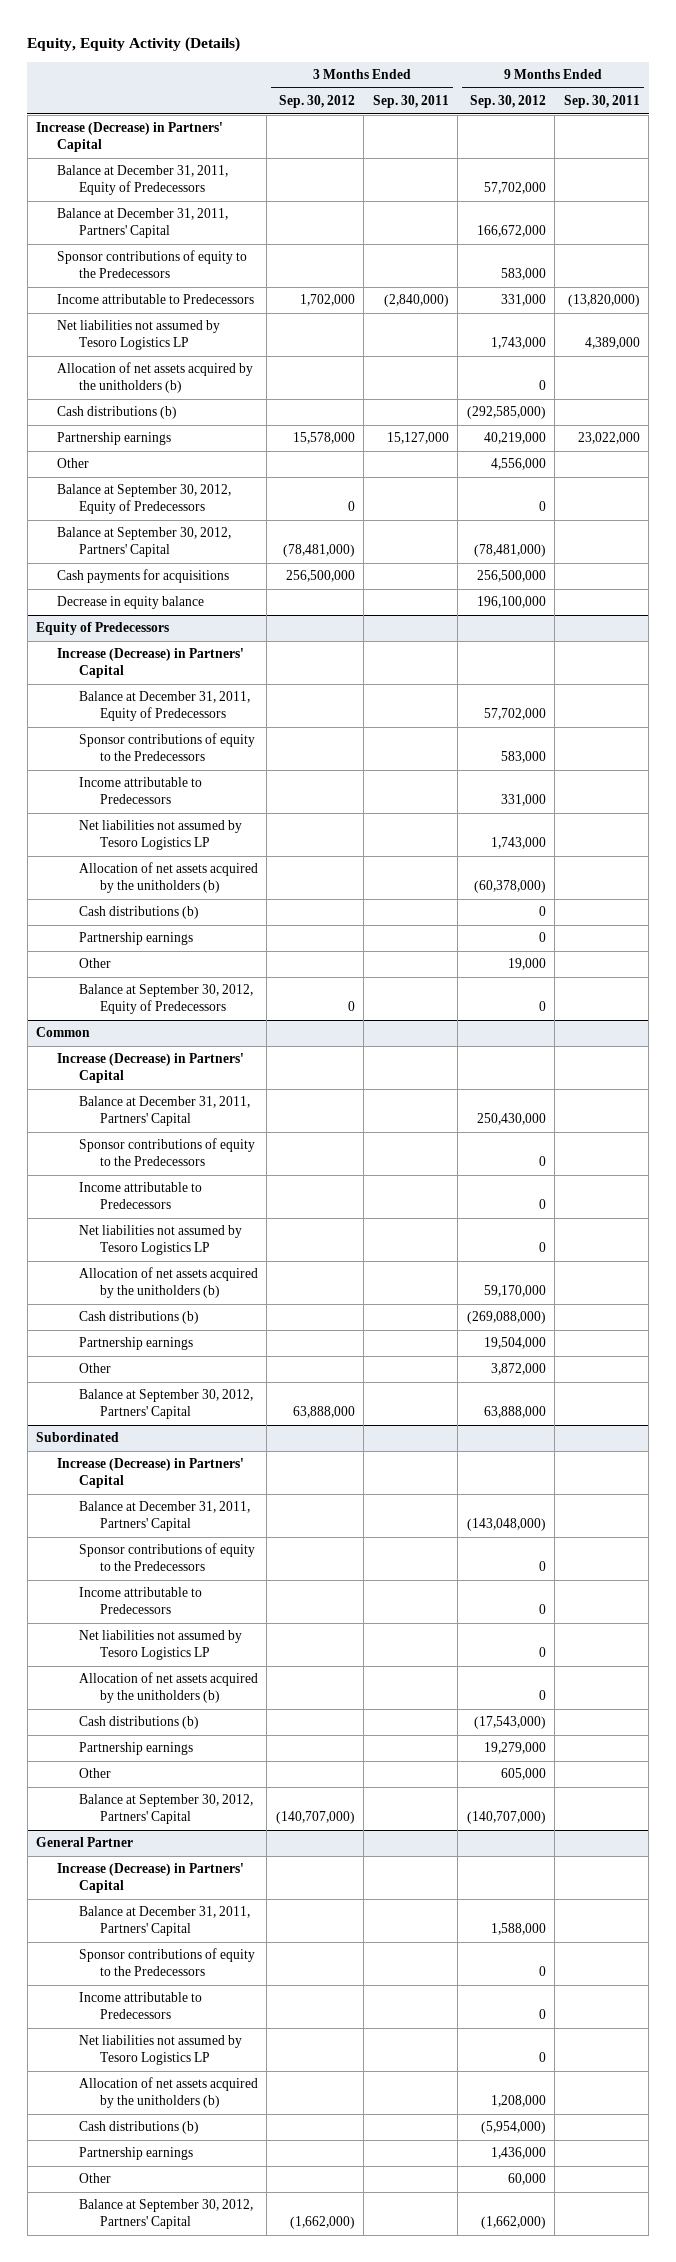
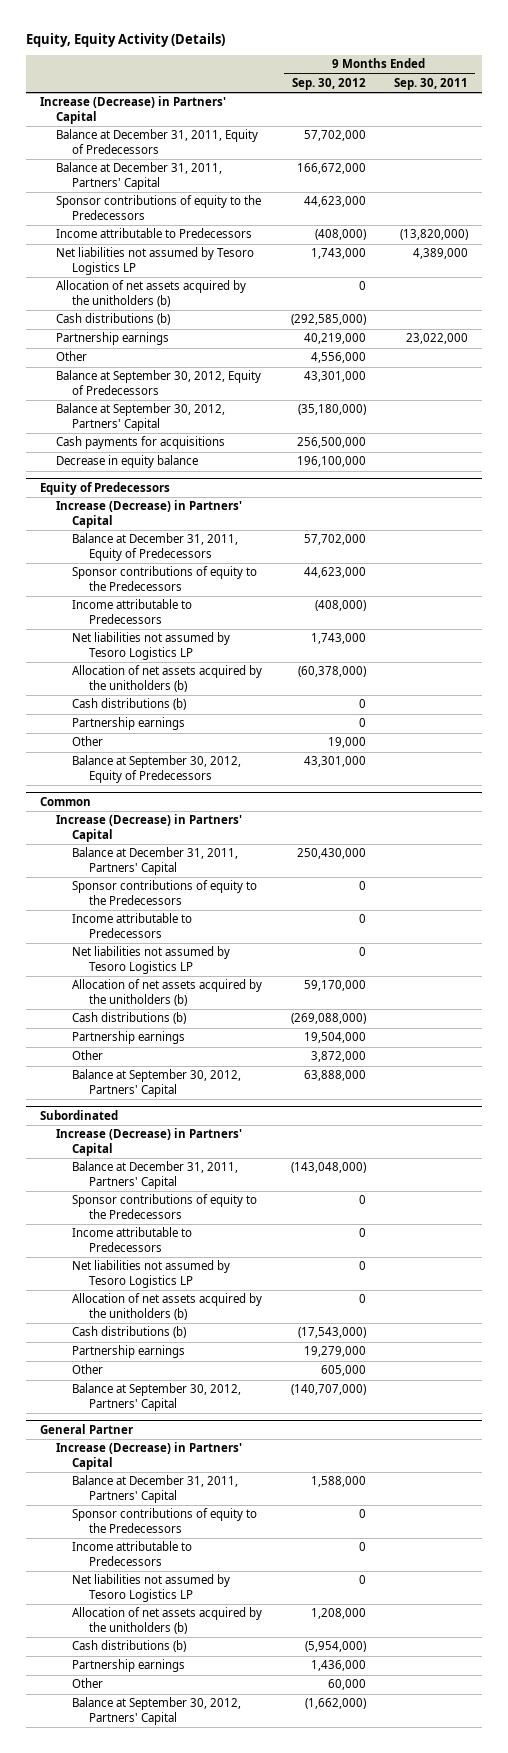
- | 3 Months Ended Sep. 30, 2012 | 3 Months Ended Sep. 30, 2011 | 9 Months Ended Sep. 30, 2012 | 9 Months Ended Sep. 30, 2011
+ | 9 Months Ended Sep. 30, 2012 | 9 Months Ended Sep. 30, 2011
- Sponsor contributions of equity to the Predecessors | | | 583,000 |
- Income attributable to Predecessors | 1,702,000 | (2,840,000) | 331,000 | (13,820,000)
+ Sponsor contributions of equity to the Predecessors | 44,623,000 |
+ Income attributable to Predecessors | (408,000) | (13,820,000)
- Balance at September 30, 2012, Equity of Predecessors | 0 | | 0 |
- Balance at September 30, 2012, Partners' Capital | (78,481,000) | | (78,481,000) |
+ Balance at September 30, 2012, Equity of Predecessors | 43,301,000 |
+ Balance at September 30, 2012, Partners' Capital | (35,180,000) |
@ Equity of Predecessors
- Sponsor contributions of equity to the Predecessors | | | 583,000 |
- Income attributable to Predecessors | | | 331,000 |
+ Sponsor contributions of equity to the Predecessors | 44,623,000 |
+ Income attributable to Predecessors | (408,000) |
- Balance at September 30, 2012, Equity of Predecessors | 0 | | 0 |
+ Balance at September 30, 2012, Equity of Predecessors | 43,301,000 |

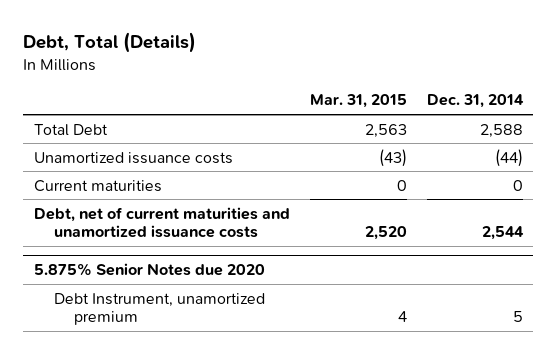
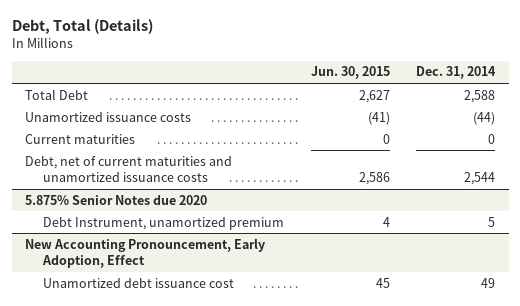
- | Mar. 31, 2015 | Dec. 31, 2014
+ | Jun. 30, 2015 | Dec. 31, 2014
+ New Accounting Pronouncement, Early Adoption, Effect
+ Unamortized debt issuance cost | 45 | 49

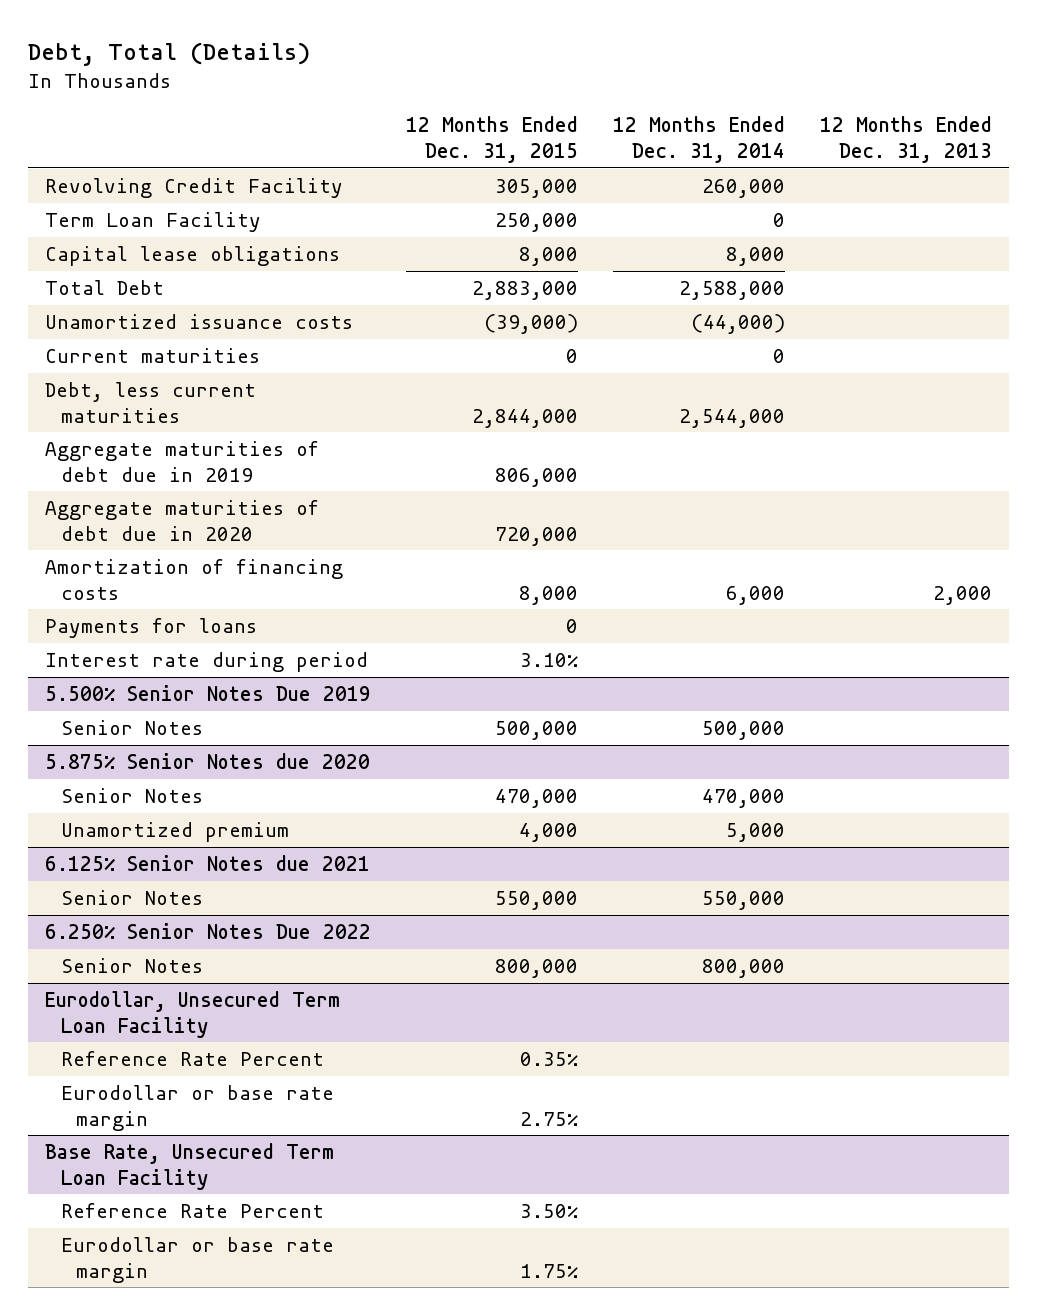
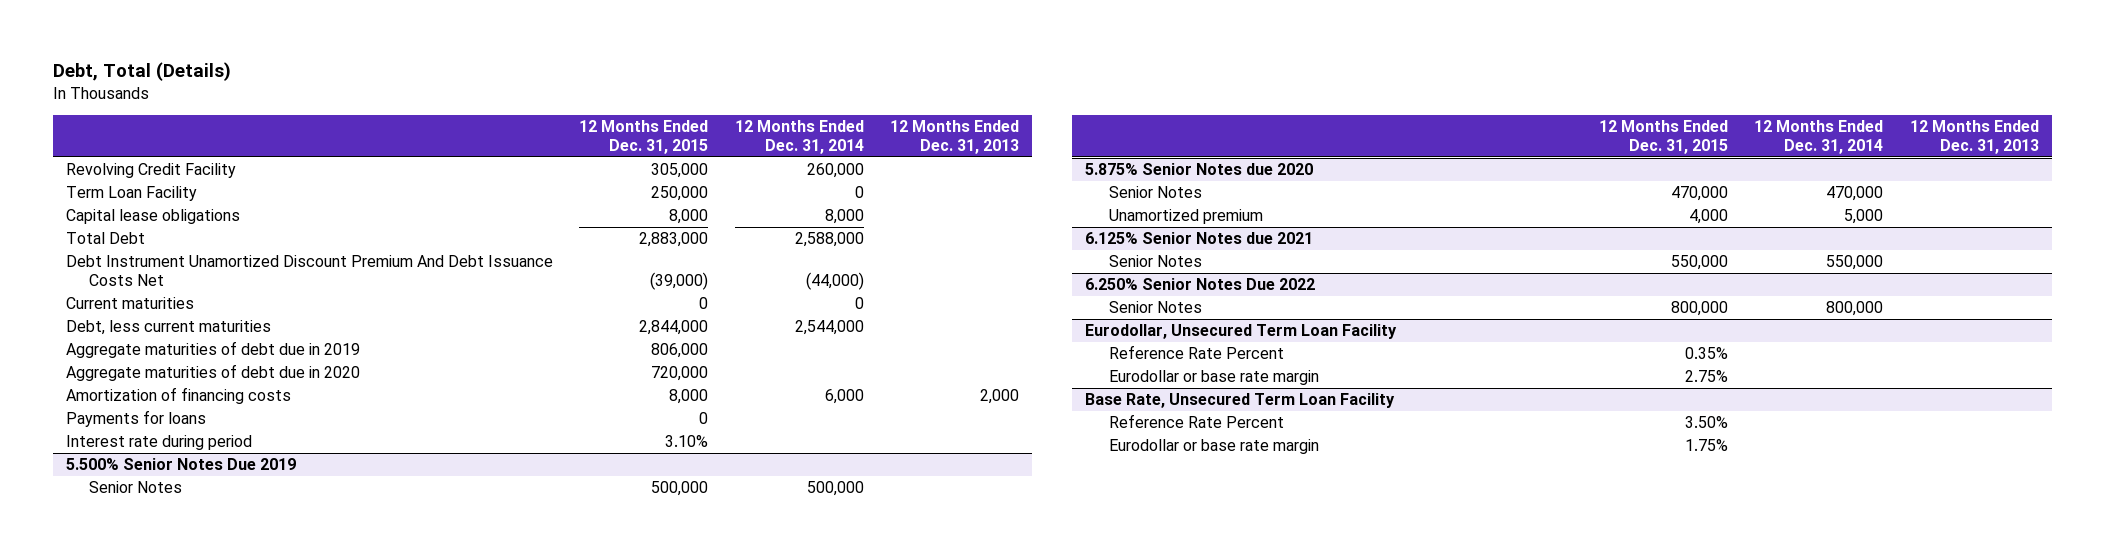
- Unamortized issuance costs | (39,000) | (44,000) |
+ Debt Instrument Unamortized Discount Premium And Debt Issuance Costs Net | (39,000) | (44,000) |

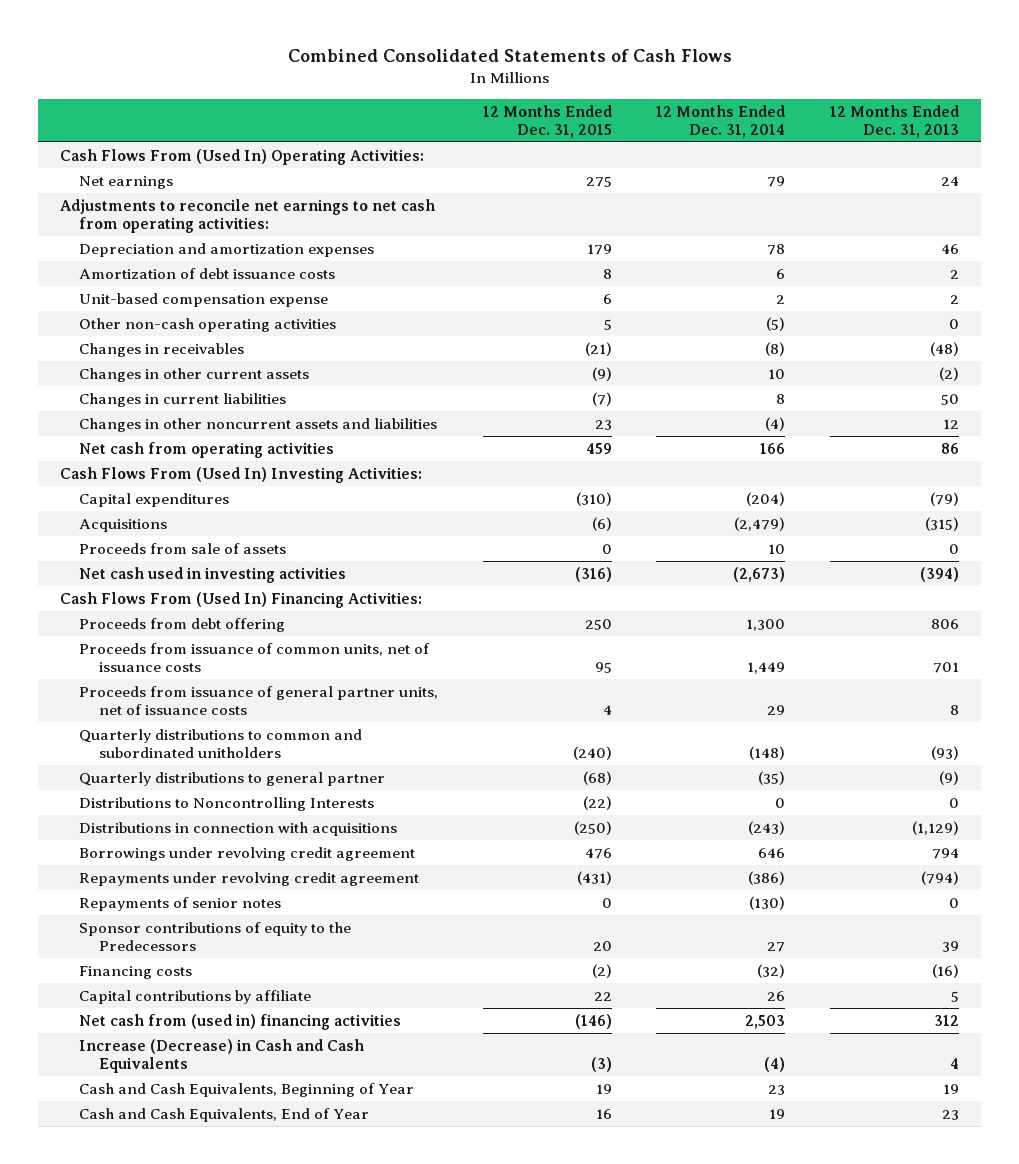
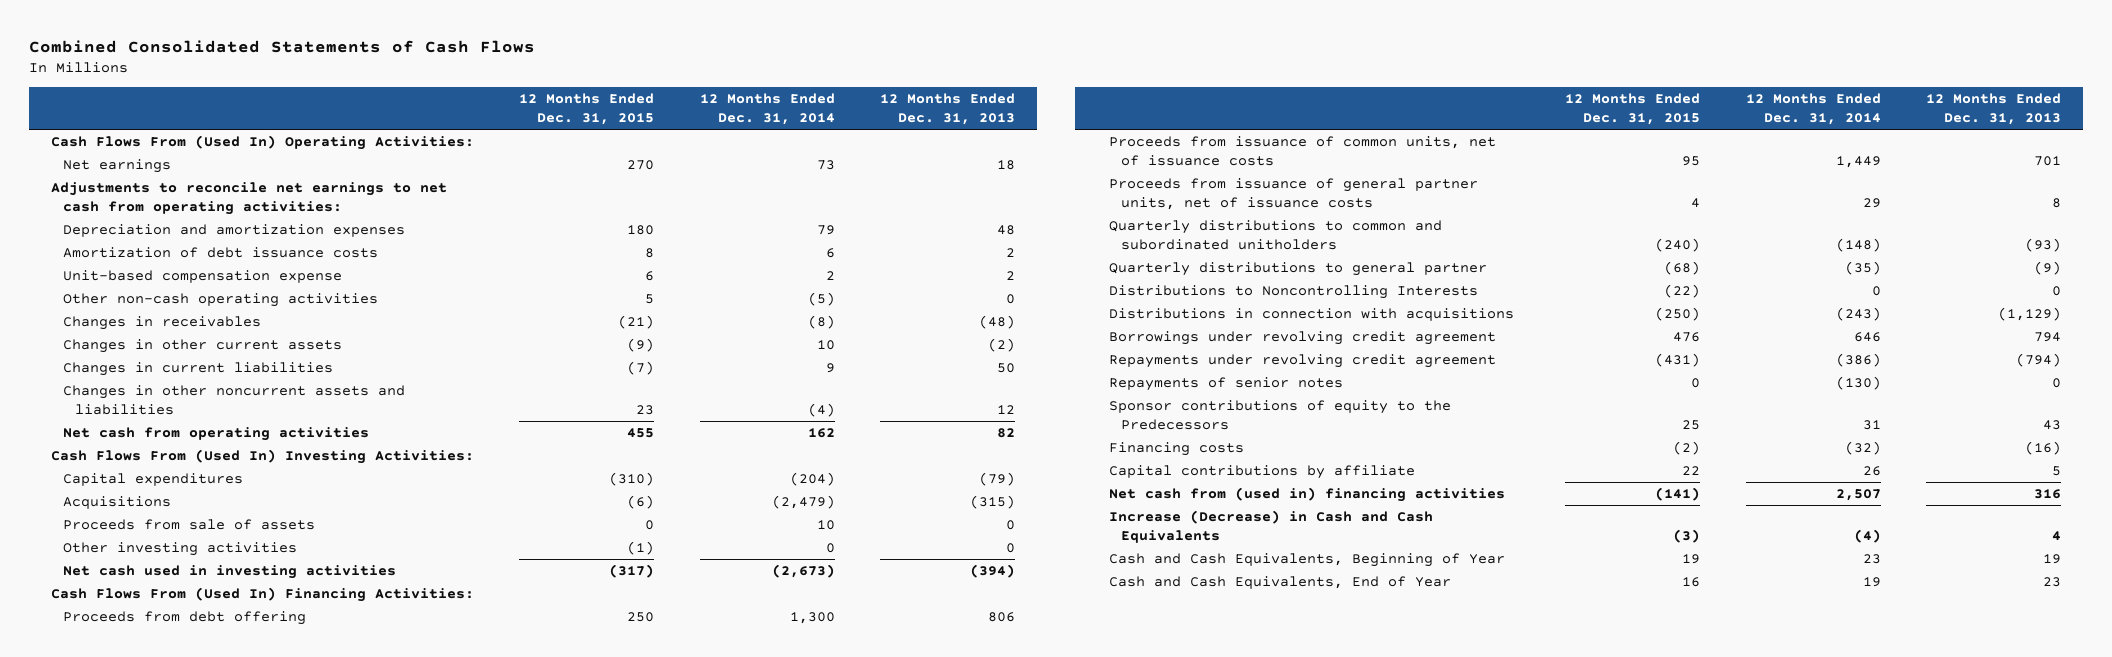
- Net earnings | 275 | 79 | 24
+ Net earnings | 270 | 73 | 18
- Depreciation and amortization expenses | 179 | 78 | 46
+ Depreciation and amortization expenses | 180 | 79 | 48
- Changes in current liabilities | (7) | 8 | 50
+ Changes in current liabilities | (7) | 9 | 50
- Net cash from operating activities | 459 | 166 | 86
+ Net cash from operating activities | 455 | 162 | 82
- Net cash used in investing activities | (316) | (2,673) | (394)
+ Other investing activities | (1) | 0 | 0
+ Net cash used in investing activities | (317) | (2,673) | (394)
- Sponsor contributions of equity to the Predecessors | 20 | 27 | 39
+ Sponsor contributions of equity to the Predecessors | 25 | 31 | 43
- Net cash from (used in) financing activities | (146) | 2,503 | 312
+ Net cash from (used in) financing activities | (141) | 2,507 | 316

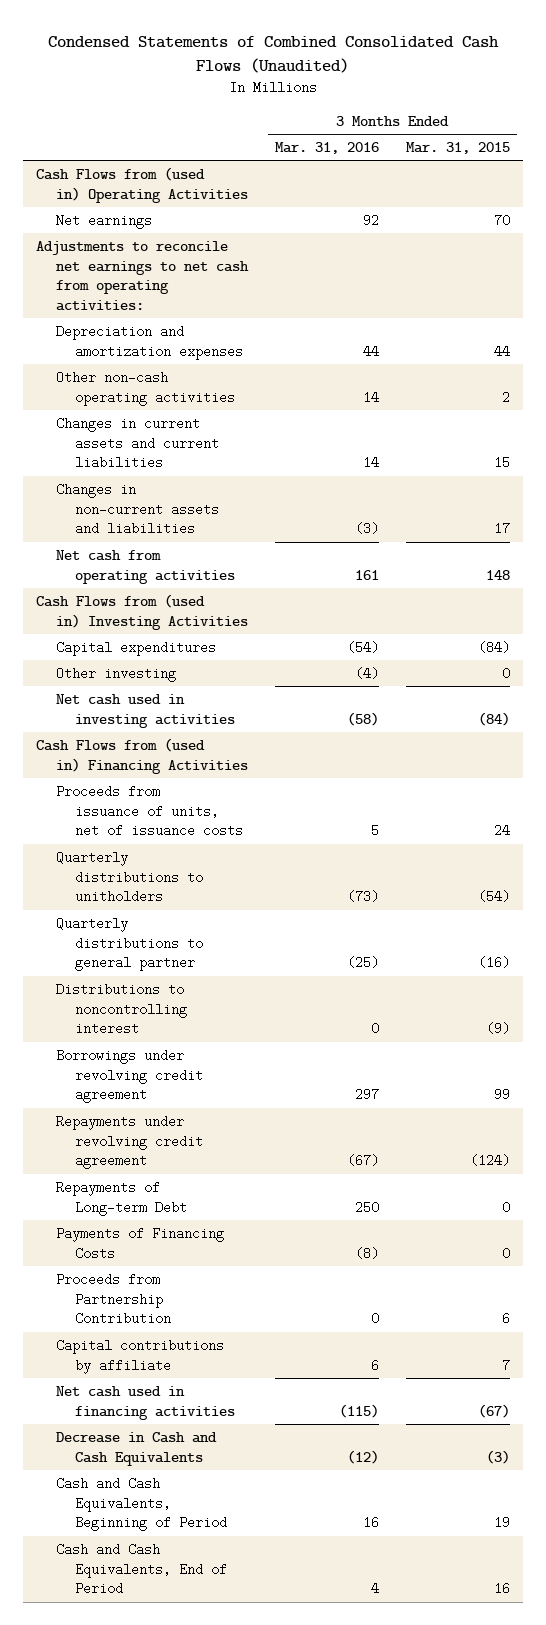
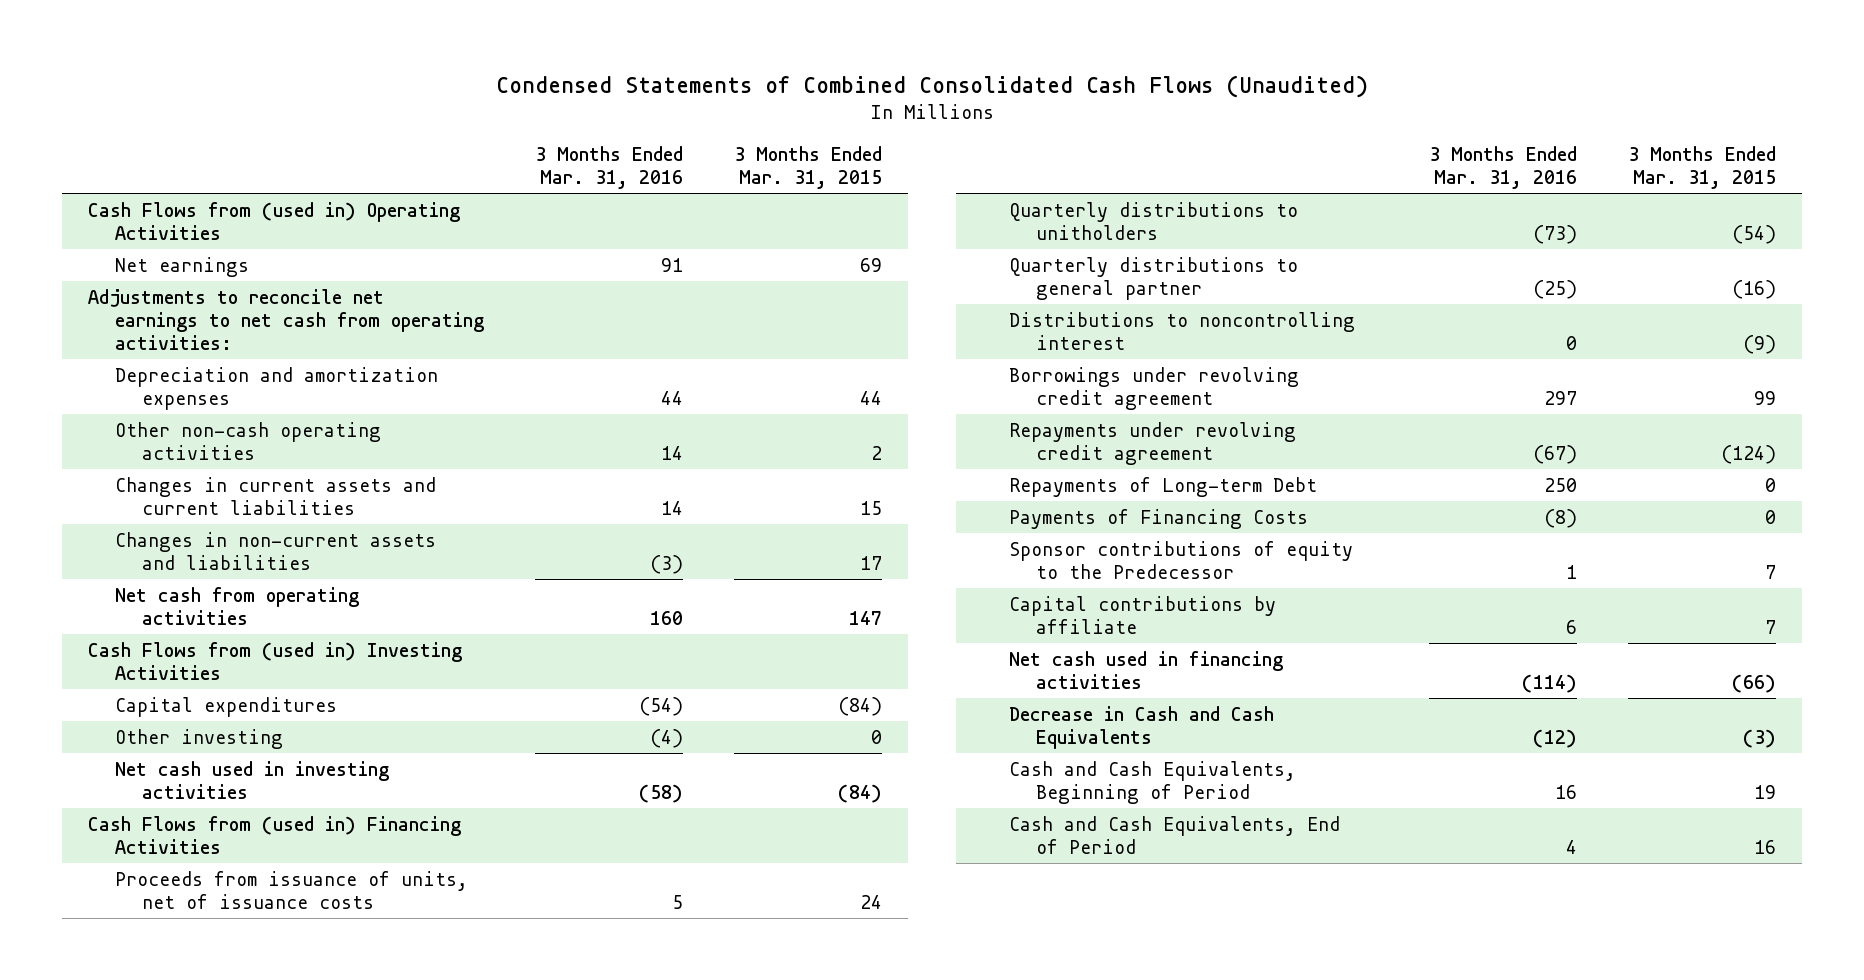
- Net earnings | 92 | 70
+ Net earnings | 91 | 69
- Net cash from operating activities | 161 | 148
+ Net cash from operating activities | 160 | 147
- Proceeds from Partnership Contribution | 0 | 6
+ Sponsor contributions of equity to the Predecessor | 1 | 7
- Net cash used in financing activities | (115) | (67)
+ Net cash used in financing activities | (114) | (66)

